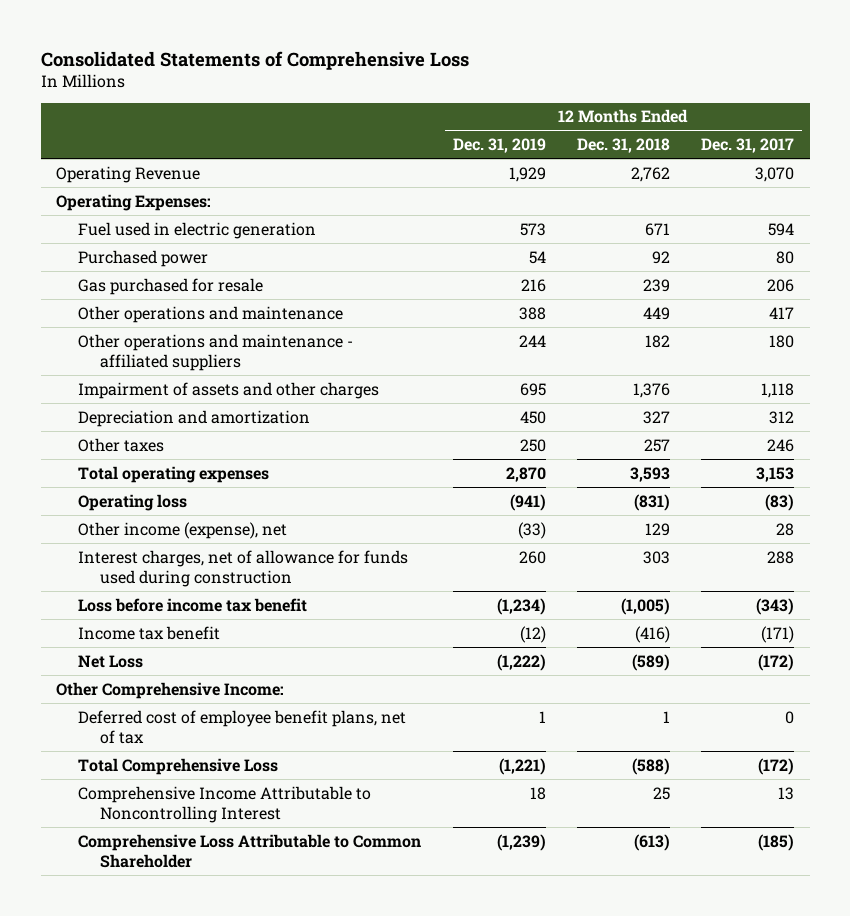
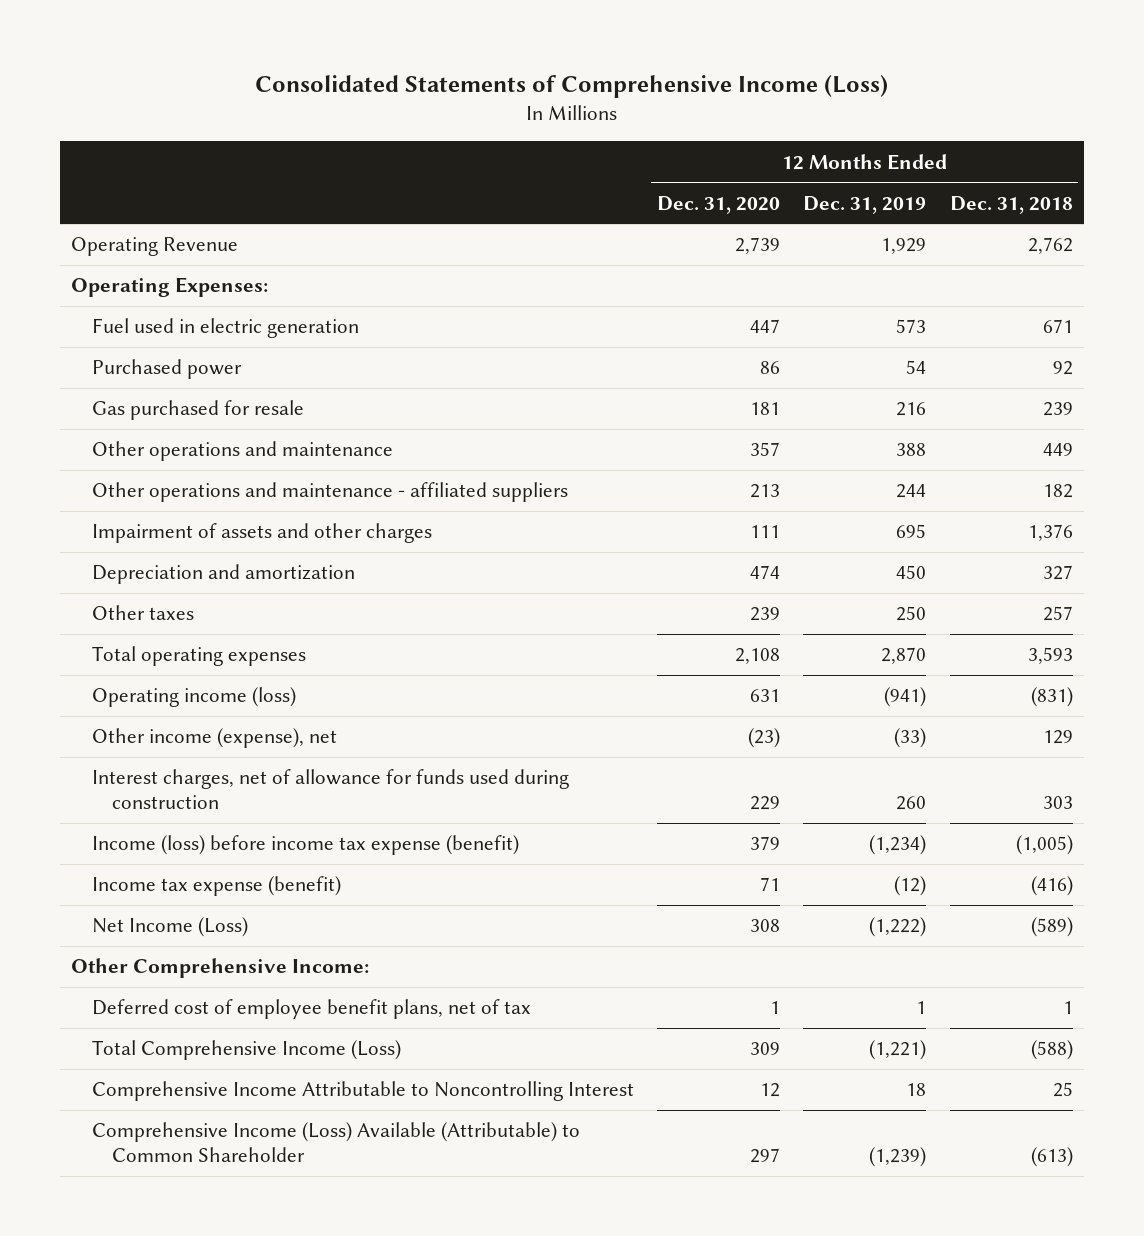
- Consolidated Statements of Comprehensive Loss
+ Consolidated Statements of Comprehensive Income (Loss)
- | 12 Months Ended Dec. 31, 2019 | 12 Months Ended Dec. 31, 2018 | 12 Months Ended Dec. 31, 2017
+ | 12 Months Ended Dec. 31, 2020 | 12 Months Ended Dec. 31, 2019 | 12 Months Ended Dec. 31, 2018
- Operating loss | (941) | (831) | (83)
+ Operating income (loss) | 631 | (941) | (831)
- Loss before income tax benefit | (1,234) | (1,005) | (343)
- Income tax benefit | (12) | (416) | (171)
- Net Loss | (1,222) | (589) | (172)
+ Income (loss) before income tax expense (benefit) | 379 | (1,234) | (1,005)
+ Income tax expense (benefit) | 71 | (12) | (416)
+ Net Income (Loss) | 308 | (1,222) | (589)
- Total Comprehensive Loss | (1,221) | (588) | (172)
+ Total Comprehensive Income (Loss) | 309 | (1,221) | (588)
- Comprehensive Loss Attributable to Common Shareholder | (1,239) | (613) | (185)
+ Comprehensive Income (Loss) Available (Attributable) to Common Shareholder | 297 | (1,239) | (613)

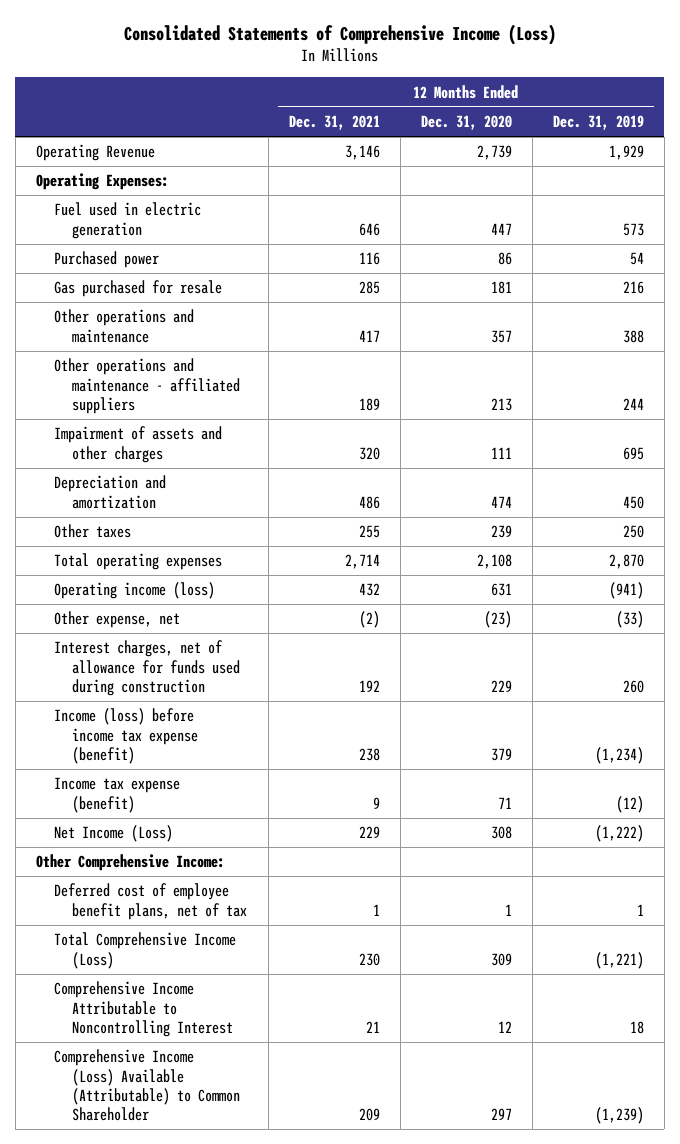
- | 12 Months Ended Dec. 31, 2020 | 12 Months Ended Dec. 31, 2019 | 12 Months Ended Dec. 31, 2018
+ | 12 Months Ended Dec. 31, 2021 | 12 Months Ended Dec. 31, 2020 | 12 Months Ended Dec. 31, 2019
- Other income (expense), net | (23) | (33) | 129
+ Other expense, net | (2) | (23) | (33)

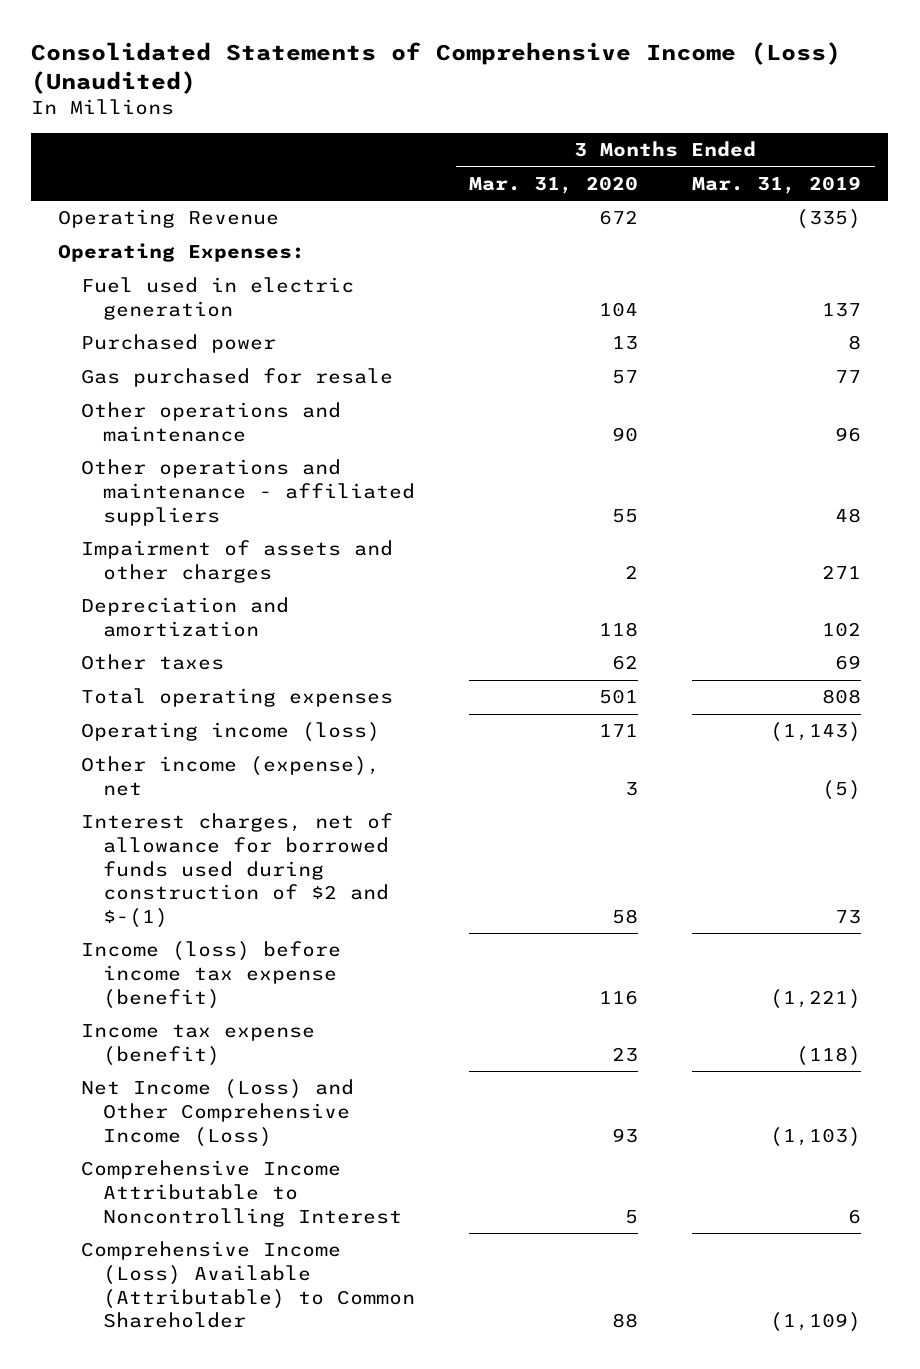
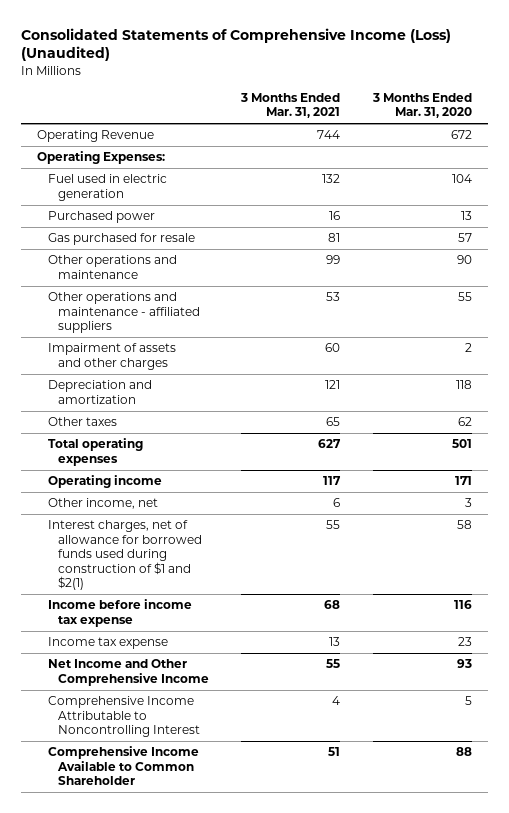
- | 3 Months Ended Mar. 31, 2020 | 3 Months Ended Mar. 31, 2019
+ | 3 Months Ended Mar. 31, 2021 | 3 Months Ended Mar. 31, 2020
- Operating income (loss) | 171 | (1,143)
- Other income (expense), net | 3 | (5)
- Interest charges, net of allowance for borrowed funds used during construction of $2 and $-(1) | 58 | 73
- Income (loss) before income tax expense (benefit) | 116 | (1,221)
- Income tax expense (benefit) | 23 | (118)
- Net Income (Loss) and Other Comprehensive Income (Loss) | 93 | (1,103)
+ Operating income | 117 | 171
+ Other income, net | 6 | 3
+ Interest charges, net of allowance for borrowed funds used during construction of $1 and $2(1) | 55 | 58
+ Income before income tax expense | 68 | 116
+ Income tax expense | 13 | 23
+ Net Income and Other Comprehensive Income | 55 | 93
- Comprehensive Income (Loss) Available (Attributable) to Common Shareholder | 88 | (1,109)
+ Comprehensive Income Available to Common Shareholder | 51 | 88

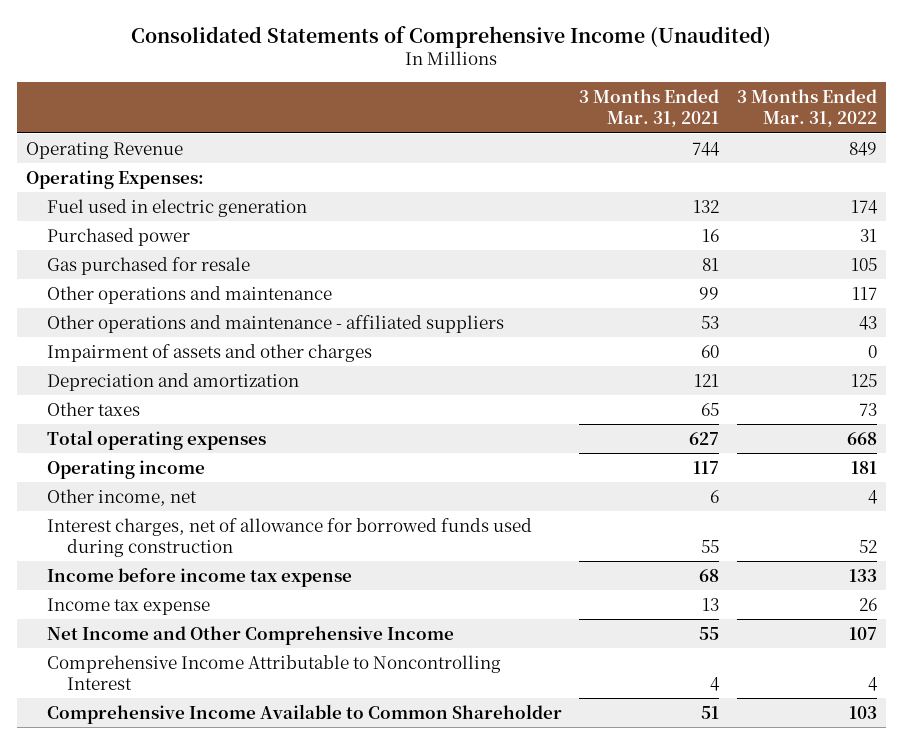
- Consolidated Statements of Comprehensive Income (Loss) (Unaudited)
+ Consolidated Statements of Comprehensive Income (Unaudited)
- | 3 Months Ended Mar. 31, 2021 | 3 Months Ended Mar. 31, 2020
+ | 3 Months Ended Mar. 31, 2021 | 3 Months Ended Mar. 31, 2022
- Interest charges, net of allowance for borrowed funds used during construction of $1 and $2(1) | 55 | 58
+ Interest charges, net of allowance for borrowed funds used during construction | 55 | 52

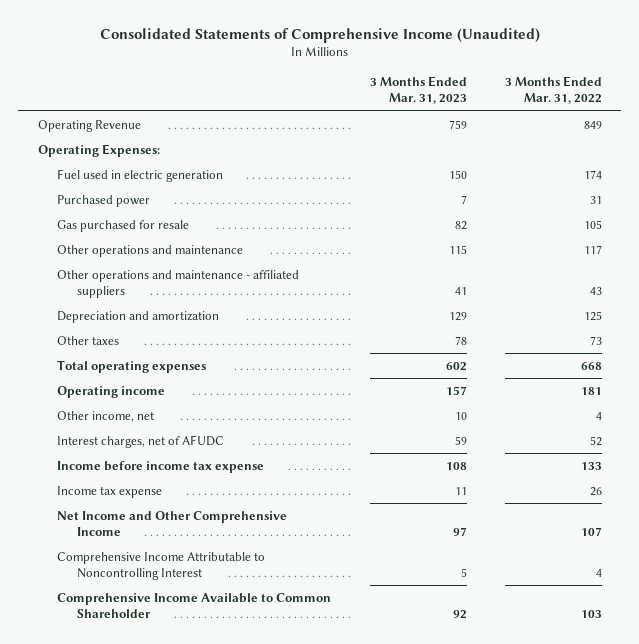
- | 3 Months Ended Mar. 31, 2021 | 3 Months Ended Mar. 31, 2022
+ | 3 Months Ended Mar. 31, 2023 | 3 Months Ended Mar. 31, 2022
- Impairment of assets and other charges | 60 | 0
- Interest charges, net of allowance for borrowed funds used during construction | 55 | 52
+ Interest charges, net of AFUDC | 59 | 52

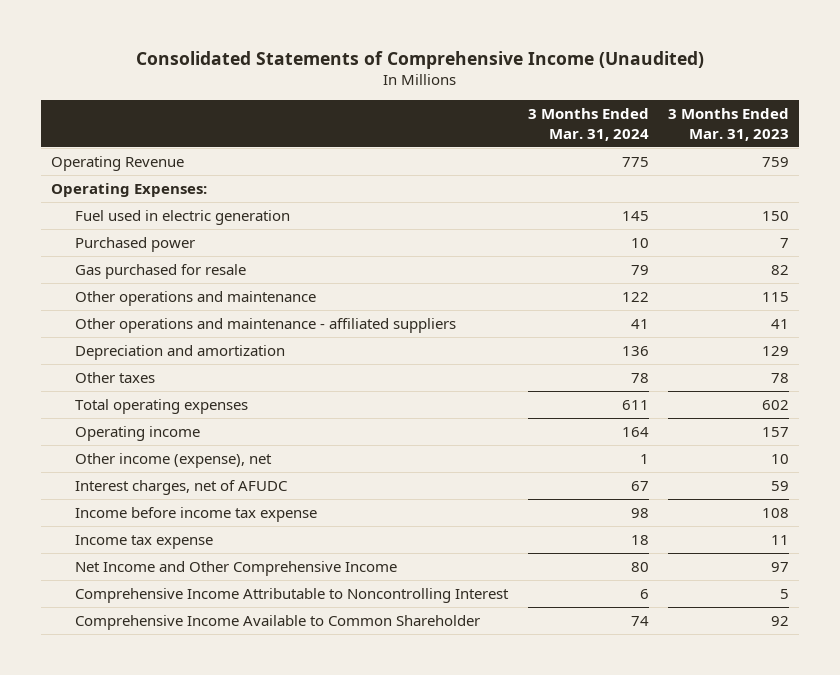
- | 3 Months Ended Mar. 31, 2023 | 3 Months Ended Mar. 31, 2022
+ | 3 Months Ended Mar. 31, 2024 | 3 Months Ended Mar. 31, 2023
- Other income, net | 10 | 4
+ Other income (expense), net | 1 | 10

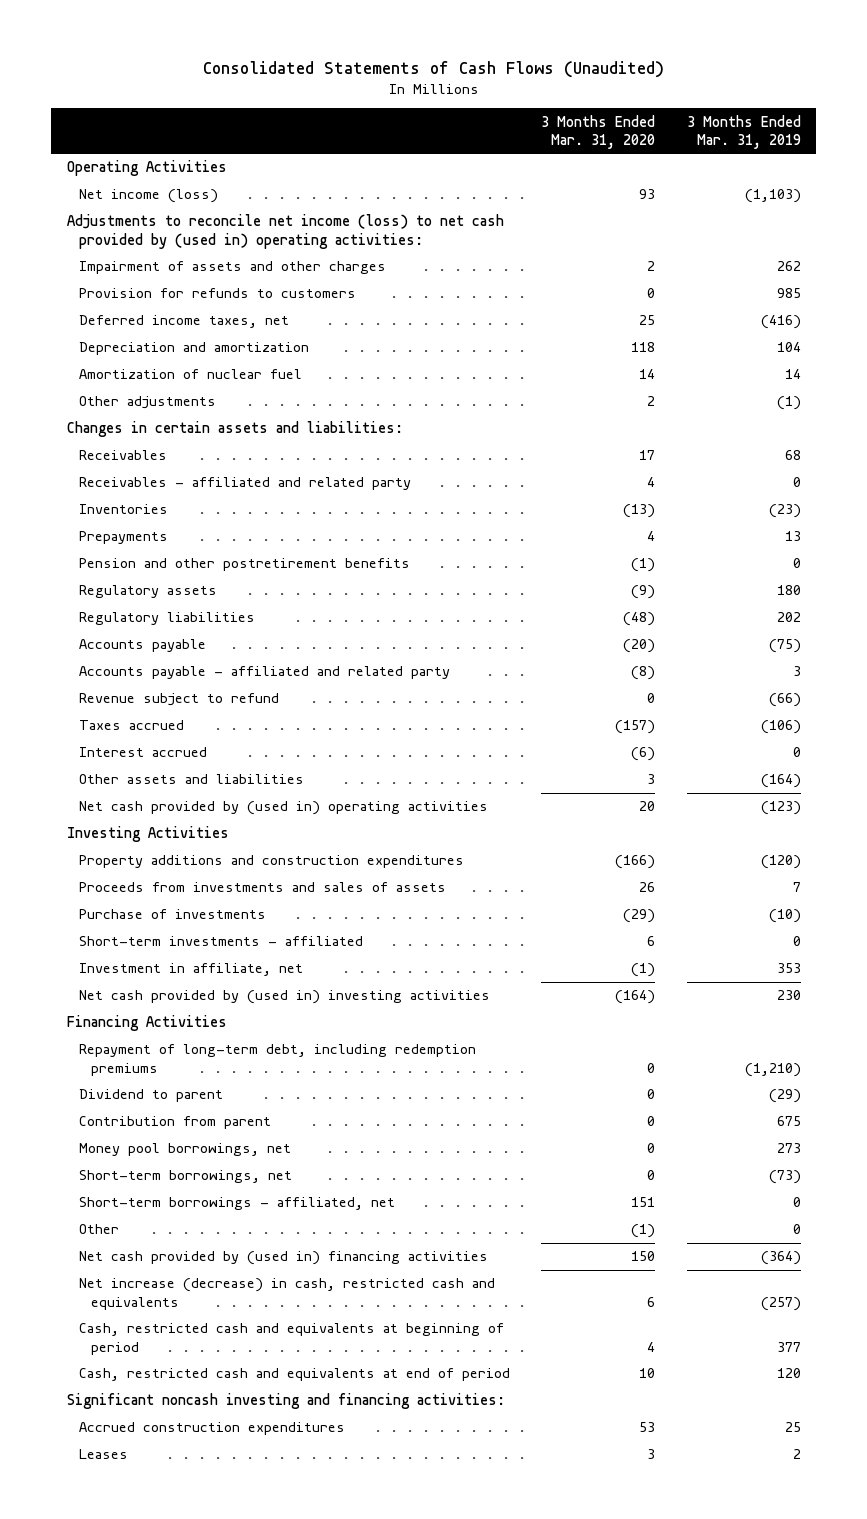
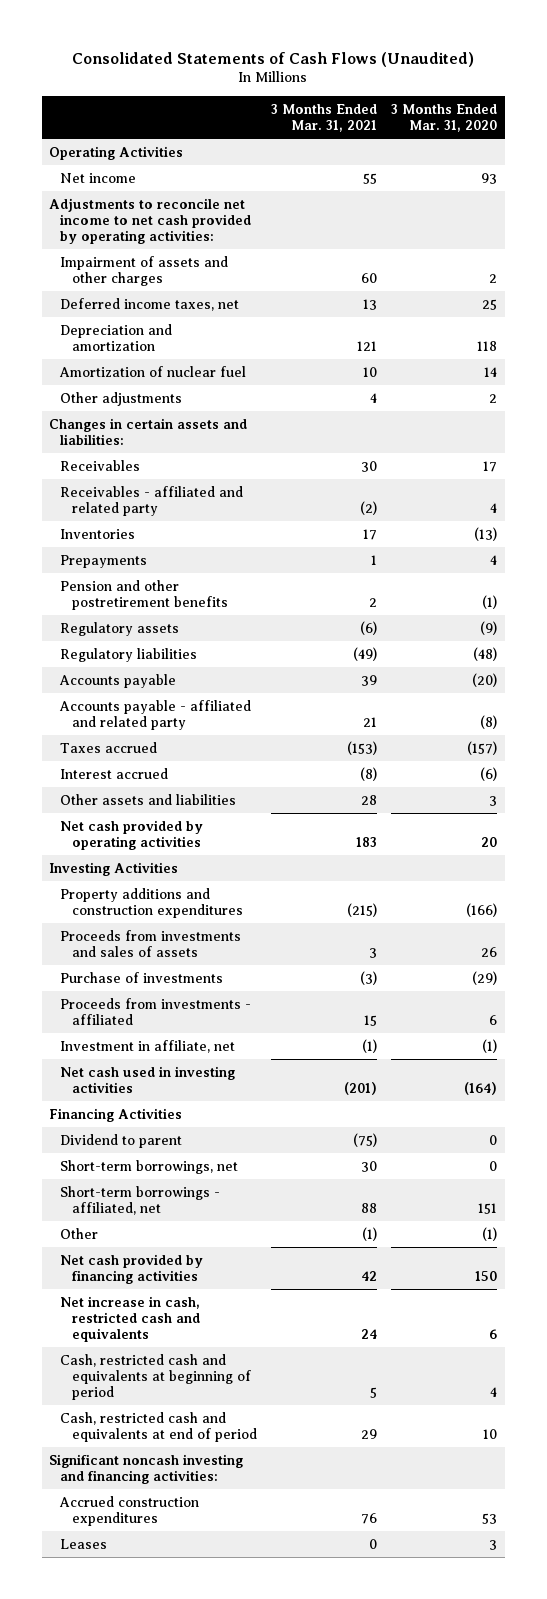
- | 3 Months Ended Mar. 31, 2020 | 3 Months Ended Mar. 31, 2019
+ | 3 Months Ended Mar. 31, 2021 | 3 Months Ended Mar. 31, 2020
- Net income (loss) | 93 | (1,103)
- Adjustments to reconcile net income (loss) to net cash provided by (used in) operating activities:
+ Net income | 55 | 93
+ Adjustments to reconcile net income to net cash provided by operating activities:
- Provision for refunds to customers | 0 | 985
- Revenue subject to refund | 0 | (66)
- Net cash provided by (used in) operating activities | 20 | (123)
+ Net cash provided by operating activities | 183 | 20
- Short-term investments - affiliated | 6 | 0
+ Proceeds from investments - affiliated | 15 | 6
- Net cash provided by (used in) investing activities | (164) | 230
+ Net cash used in investing activities | (201) | (164)
- Repayment of long-term debt, including redemption premiums | 0 | (1,210)
- Contribution from parent | 0 | 675
- Money pool borrowings, net | 0 | 273
- Net cash provided by (used in) financing activities | 150 | (364)
- Net increase (decrease) in cash, restricted cash and equivalents | 6 | (257)
+ Net cash provided by financing activities | 42 | 150
+ Net increase in cash, restricted cash and equivalents | 24 | 6

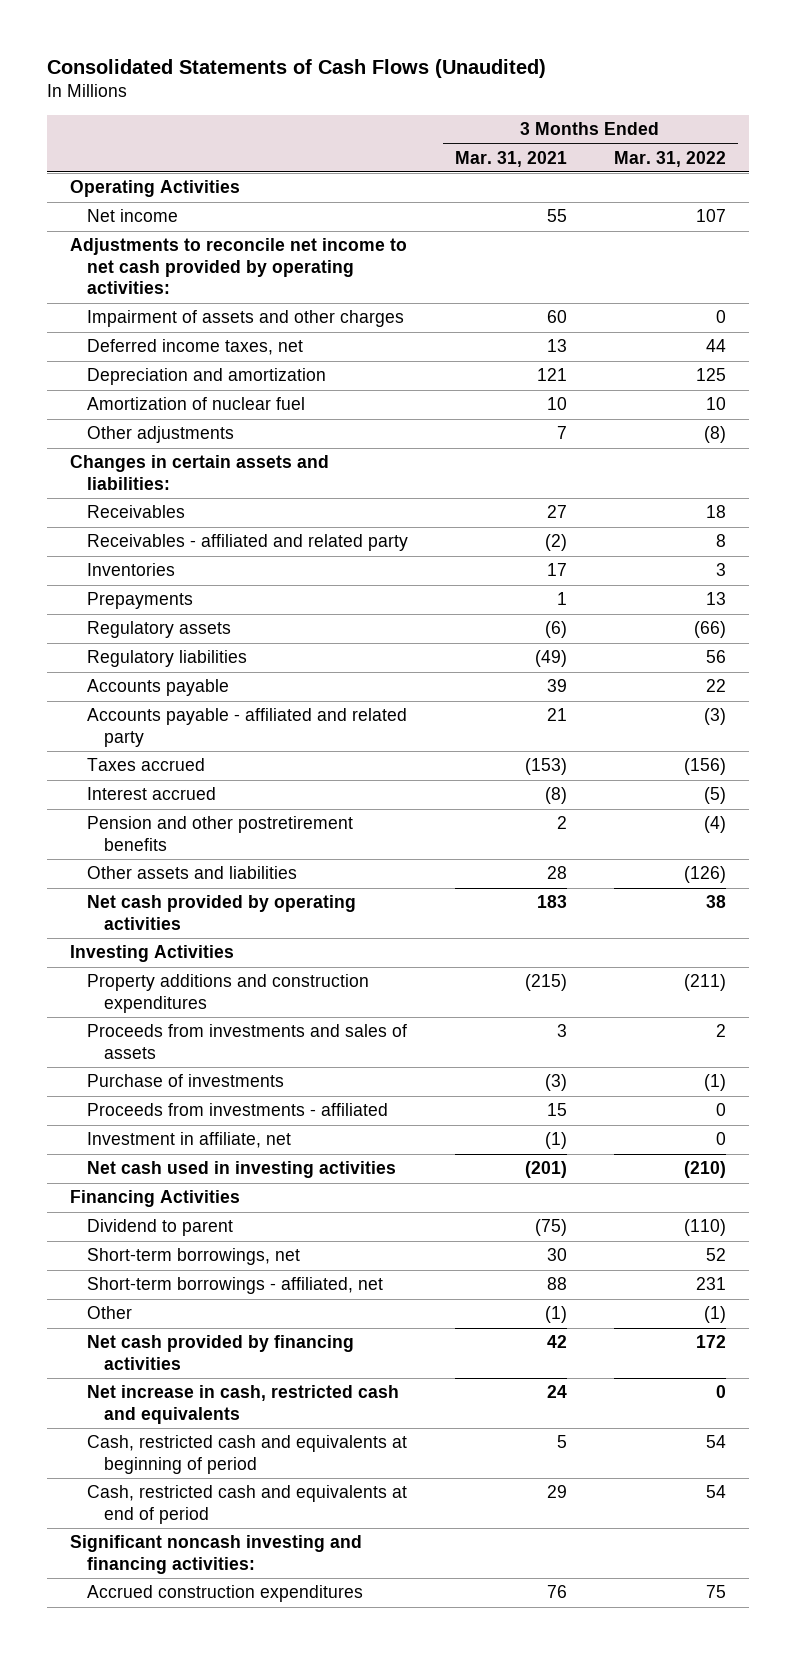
- | 3 Months Ended Mar. 31, 2021 | 3 Months Ended Mar. 31, 2020
+ | 3 Months Ended Mar. 31, 2021 | 3 Months Ended Mar. 31, 2022
- Other adjustments | 4 | 2
+ Other adjustments | 7 | (8)
- Receivables | 30 | 17
+ Receivables | 27 | 18
moved down: Pension and other postretirement benefits | 2 | (4)
- Leases | 0 | 3

